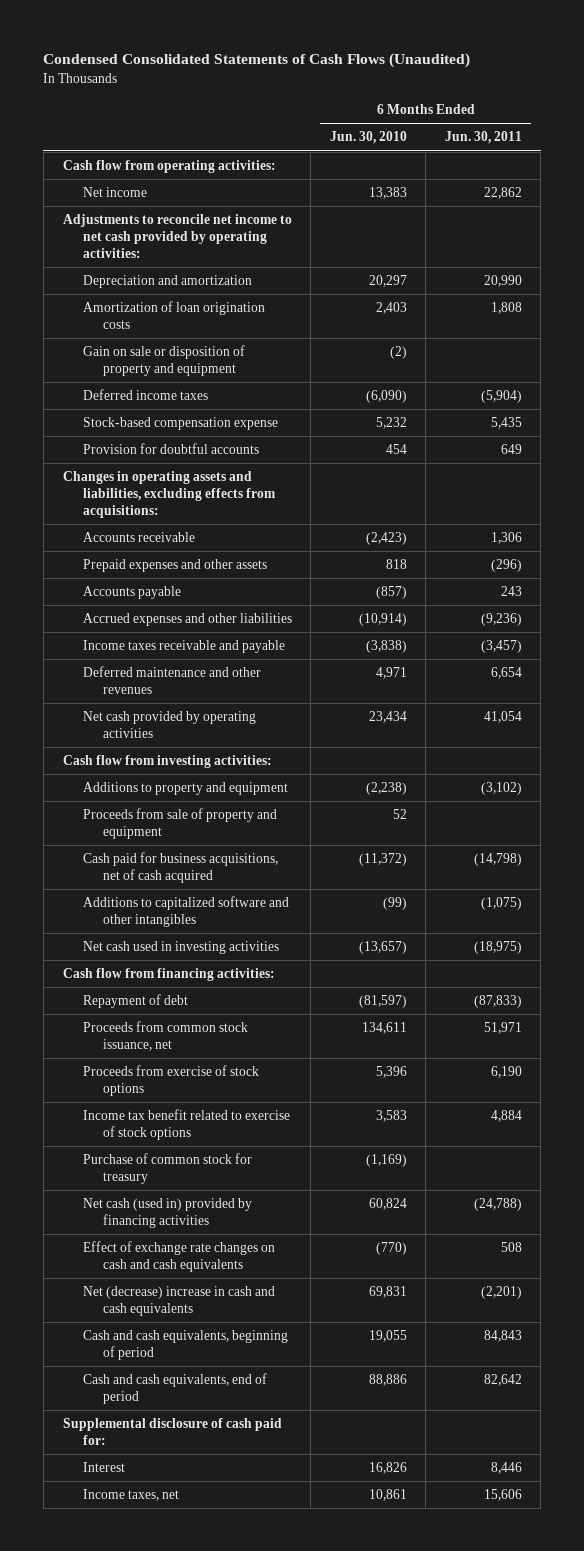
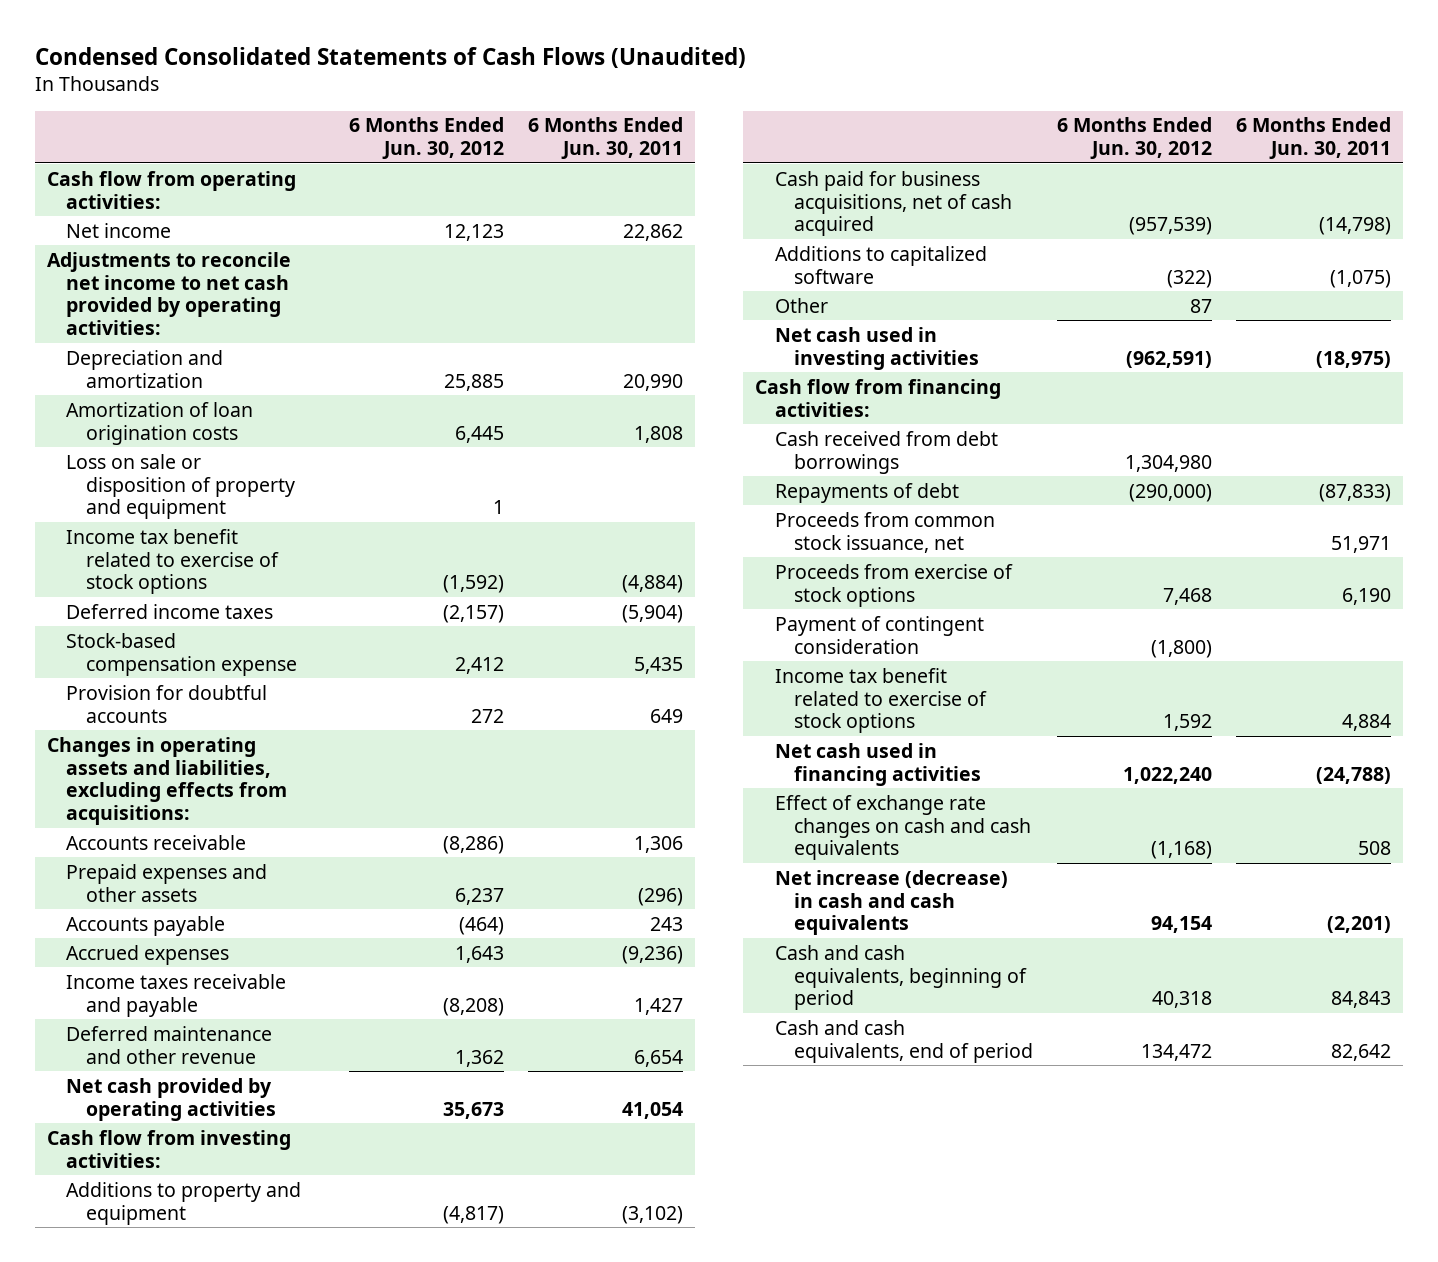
- | 6 Months Ended Jun. 30, 2010 | 6 Months Ended Jun. 30, 2011
+ | 6 Months Ended Jun. 30, 2012 | 6 Months Ended Jun. 30, 2011
- Gain on sale or disposition of property and equipment | (2) |
+ Loss on sale or disposition of property and equipment | 1 |
+ Income tax benefit related to exercise of stock options | (1,592) | (4,884)
- Accrued expenses and other liabilities | (10,914) | (9,236)
- Income taxes receivable and payable | (3,838) | (3,457)
- Deferred maintenance and other revenues | 4,971 | 6,654
+ Accrued expenses | 1,643 | (9,236)
+ Income taxes receivable and payable | (8,208) | 1,427
+ Deferred maintenance and other revenue | 1,362 | 6,654
- Proceeds from sale of property and equipment | 52 |
- Additions to capitalized software and other intangibles | (99) | (1,075)
+ Additions to capitalized software | (322) | (1,075)
+ Other | 87 |
- Repayment of debt | (81,597) | (87,833)
+ Cash received from debt borrowings | 1,304,980 |
+ Repayments of debt | (290,000) | (87,833)
+ Payment of contingent consideration | (1,800) |
- Purchase of common stock for treasury | (1,169) |
- Net cash (used in) provided by financing activities | 60,824 | (24,788)
+ Net cash used in financing activities | 1,022,240 | (24,788)
- Net (decrease) increase in cash and cash equivalents | 69,831 | (2,201)
+ Net increase (decrease) in cash and cash equivalents | 94,154 | (2,201)
- Supplemental disclosure of cash paid for:
- Interest | 16,826 | 8,446
- Income taxes, net | 10,861 | 15,606

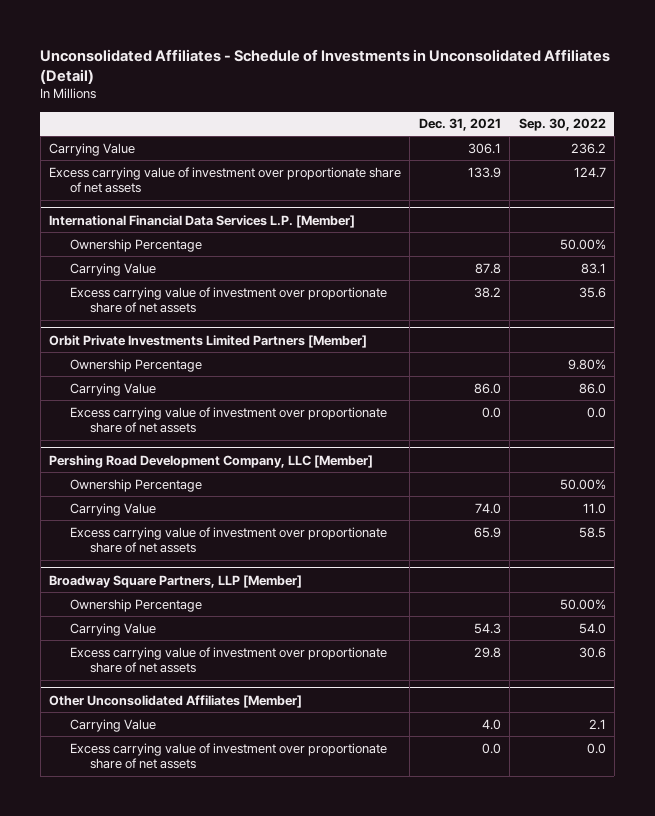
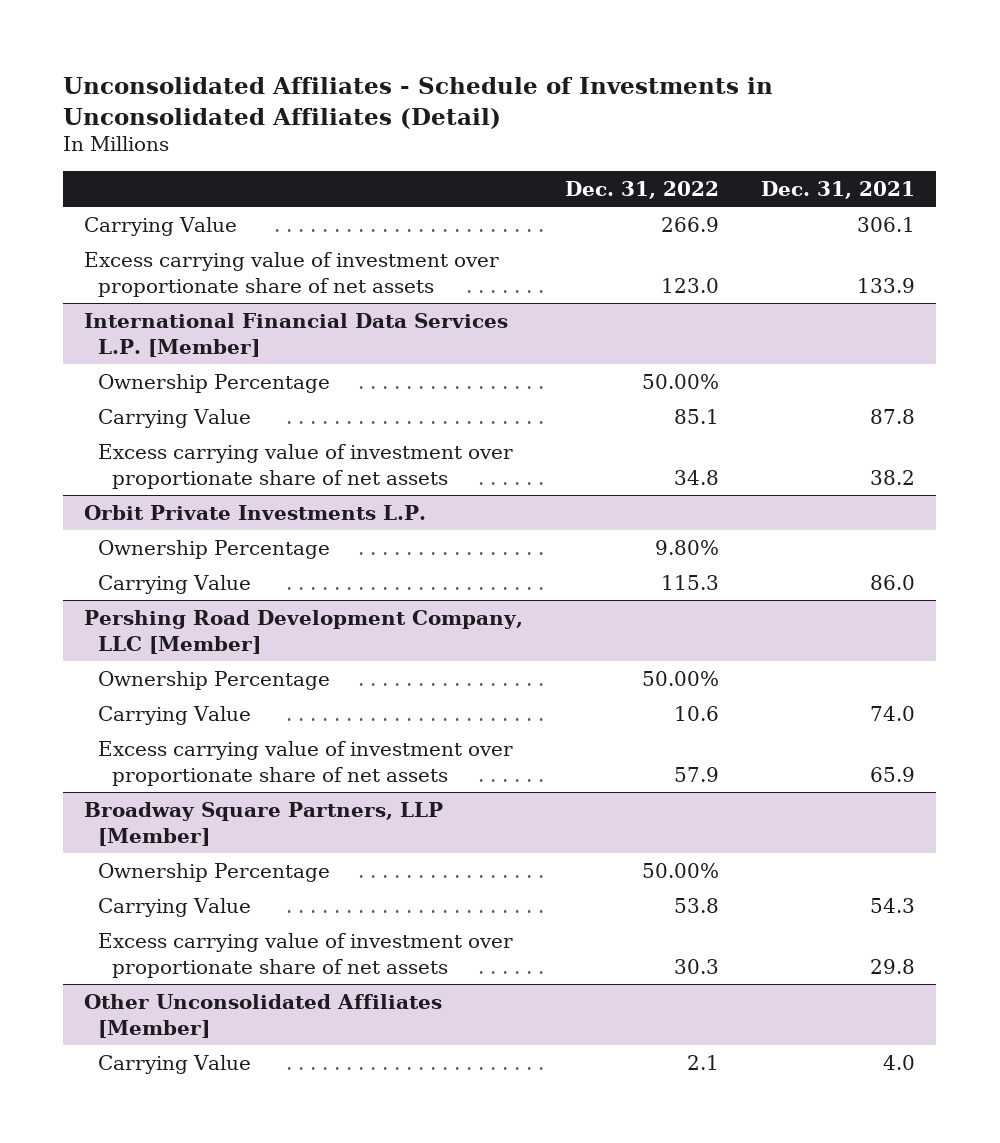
- | Dec. 31, 2021 | Sep. 30, 2022
+ | Dec. 31, 2022 | Dec. 31, 2021
- Orbit Private Investments Limited Partners [Member]
+ Orbit Private Investments L.P.
- Excess carrying value of investment over proportionate share of net assets | 0.0 | 0.0
@ Other Unconsolidated Affiliates [Member]
- Excess carrying value of investment over proportionate share of net assets | 0.0 | 0.0

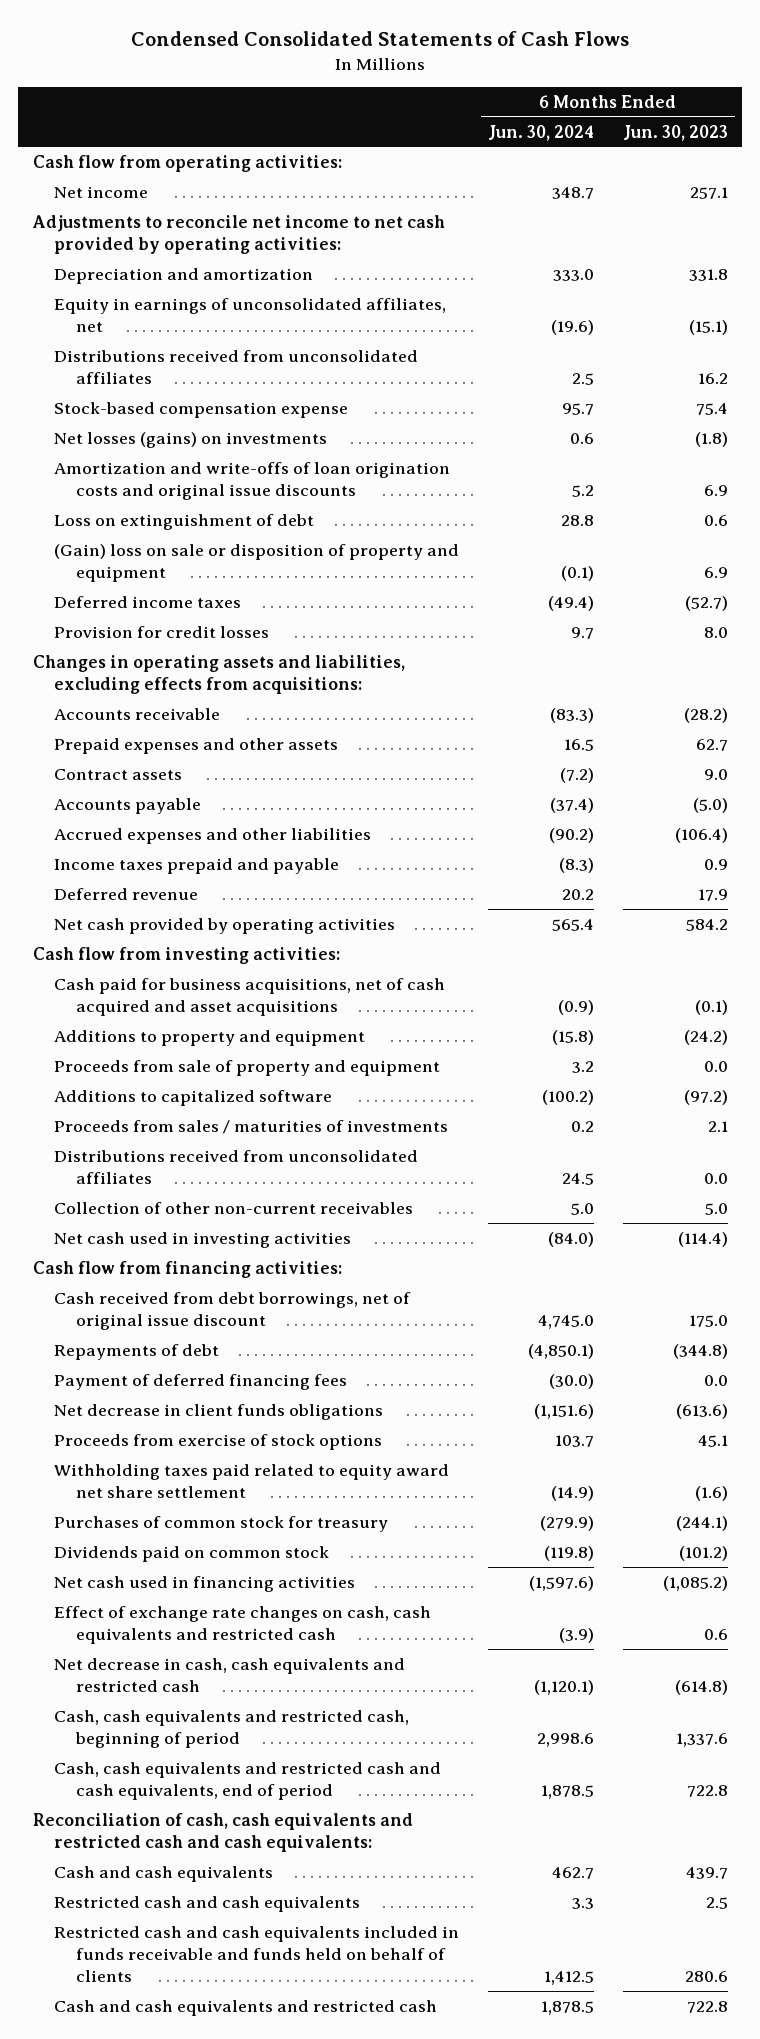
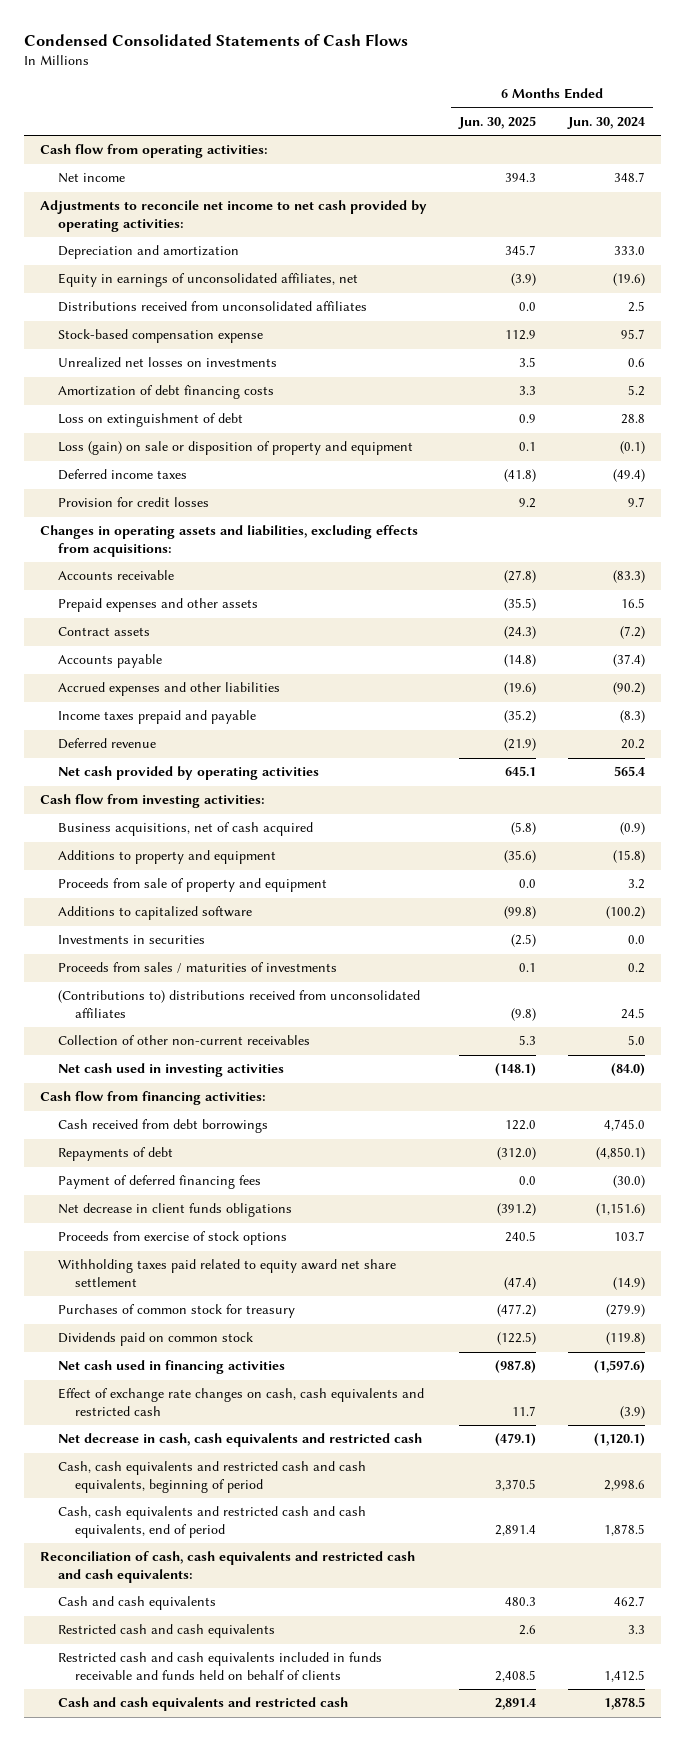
- | 6 Months Ended Jun. 30, 2024 | 6 Months Ended Jun. 30, 2023
+ | 6 Months Ended Jun. 30, 2025 | 6 Months Ended Jun. 30, 2024
- Net losses (gains) on investments | 0.6 | (1.8)
- Amortization and write-offs of loan origination costs and original issue discounts | 5.2 | 6.9
+ Unrealized net losses on investments | 3.5 | 0.6
+ Amortization of debt financing costs | 3.3 | 5.2
- (Gain) loss on sale or disposition of property and equipment | (0.1) | 6.9
+ Loss (gain) on sale or disposition of property and equipment | 0.1 | (0.1)
- Cash paid for business acquisitions, net of cash acquired and asset acquisitions | (0.9) | (0.1)
+ Business acquisitions, net of cash acquired | (5.8) | (0.9)
+ Investments in securities | (2.5) | 0.0
- Distributions received from unconsolidated affiliates | 24.5 | 0.0
+ (Contributions to) distributions received from unconsolidated affiliates | (9.8) | 24.5
- Cash received from debt borrowings, net of original issue discount | 4,745.0 | 175.0
+ Cash received from debt borrowings | 122.0 | 4,745.0
- Cash, cash equivalents and restricted cash, beginning of period | 2,998.6 | 1,337.6
+ Cash, cash equivalents and restricted cash and cash equivalents, beginning of period | 3,370.5 | 2,998.6

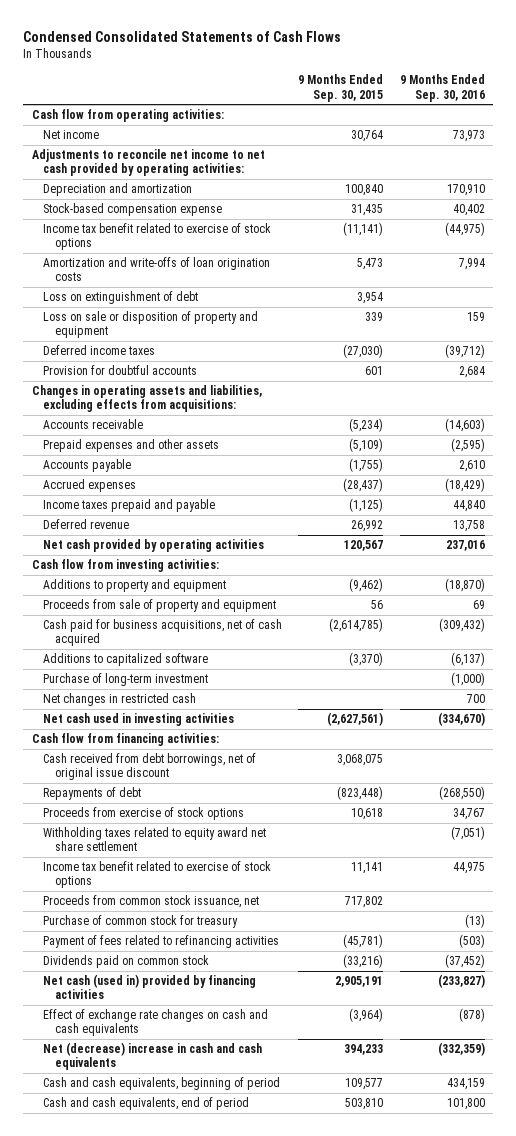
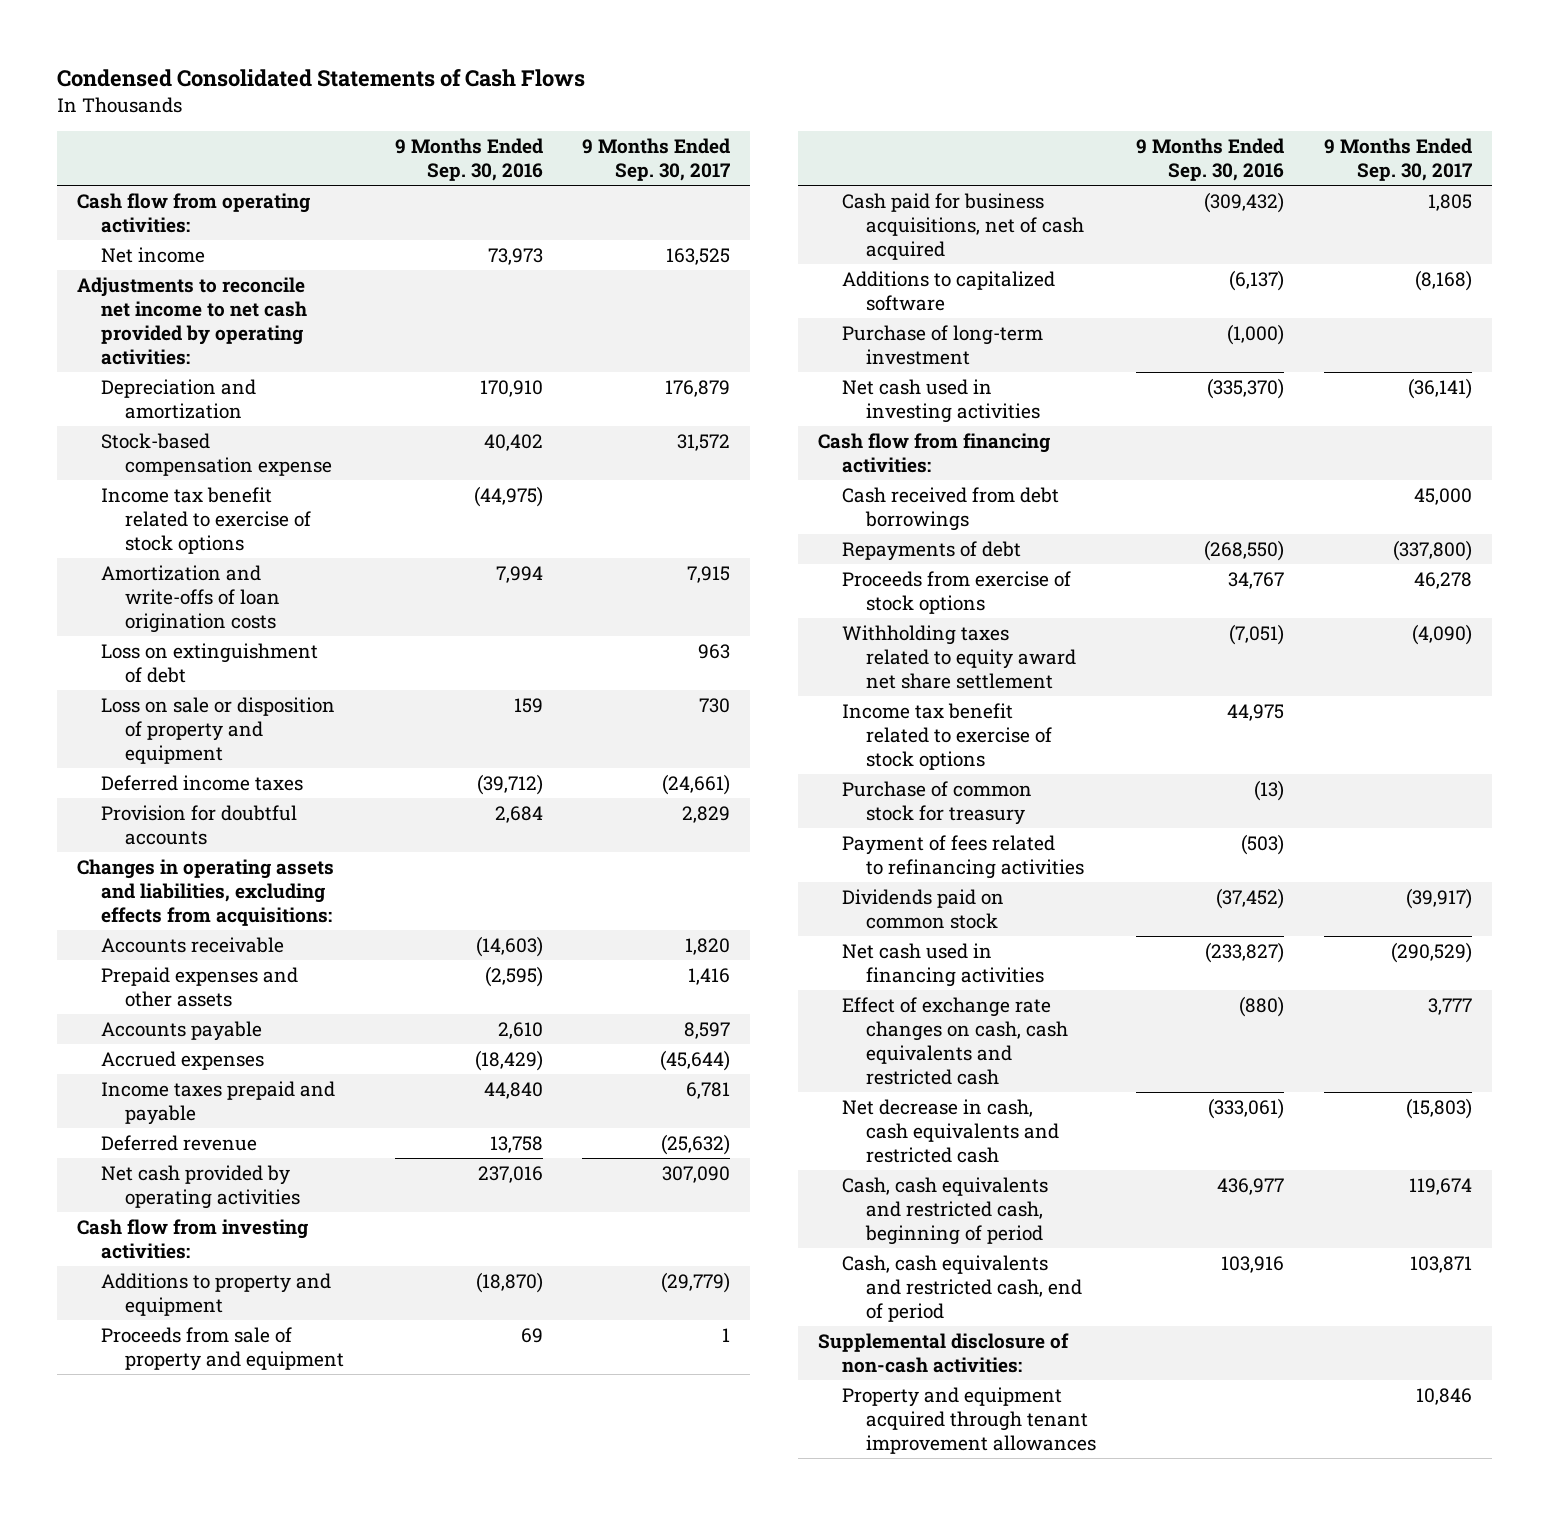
- | 9 Months Ended Sep. 30, 2015 | 9 Months Ended Sep. 30, 2016
+ | 9 Months Ended Sep. 30, 2016 | 9 Months Ended Sep. 30, 2017
- Net changes in restricted cash | | 700
- Net cash used in investing activities | (2,627,561) | (334,670)
+ Net cash used in investing activities | (335,370) | (36,141)
- Cash received from debt borrowings, net of original issue discount | 3,068,075 |
+ Cash received from debt borrowings | | 45,000
- Proceeds from common stock issuance, net | 717,802 |
- Net cash (used in) provided by financing activities | 2,905,191 | (233,827)
- Effect of exchange rate changes on cash and cash equivalents | (3,964) | (878)
- Net (decrease) increase in cash and cash equivalents | 394,233 | (332,359)
- Cash and cash equivalents, beginning of period | 109,577 | 434,159
- Cash and cash equivalents, end of period | 503,810 | 101,800
+ Net cash used in financing activities | (233,827) | (290,529)
+ Effect of exchange rate changes on cash, cash equivalents and restricted cash | (880) | 3,777
+ Net decrease in cash, cash equivalents and restricted cash | (333,061) | (15,803)
+ Cash, cash equivalents and restricted cash, beginning of period | 436,977 | 119,674
+ Cash, cash equivalents and restricted cash, end of period | 103,916 | 103,871
+ Supplemental disclosure of non-cash activities:
+ Property and equipment acquired through tenant improvement allowances | | 10,846

